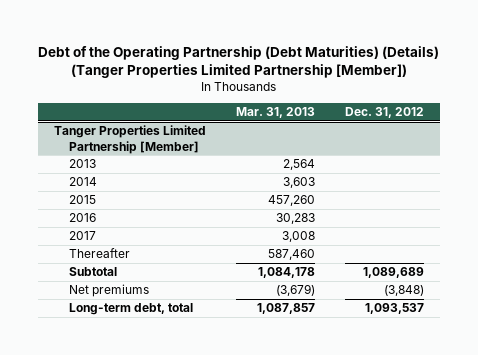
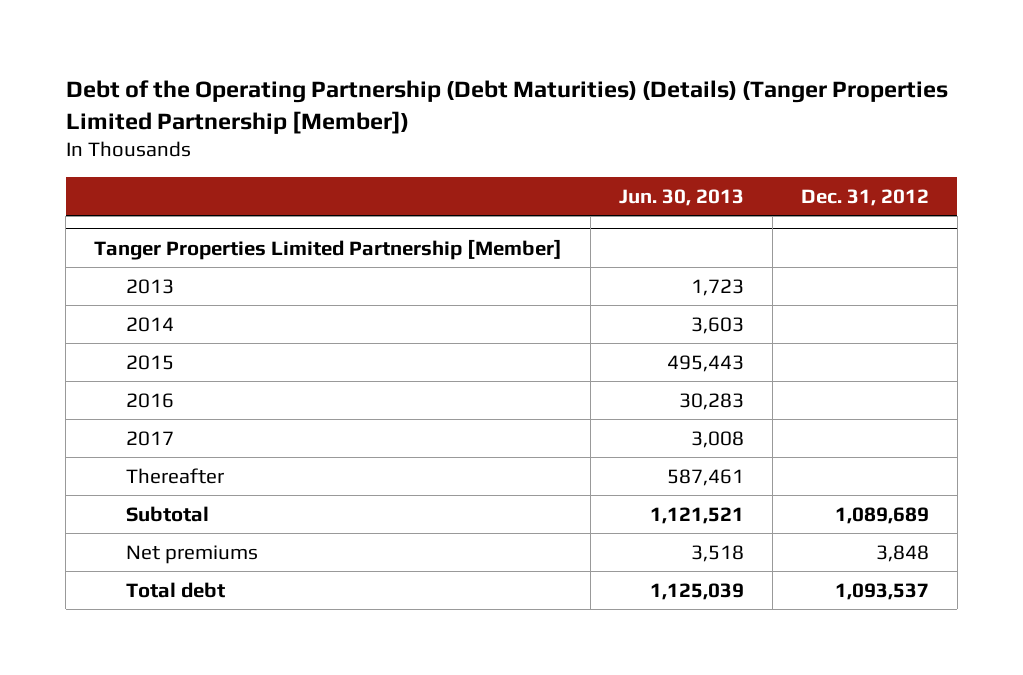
- | Mar. 31, 2013 | Dec. 31, 2012
+ | Jun. 30, 2013 | Dec. 31, 2012
@ Tanger Properties Limited Partnership [Member]
- Net premiums | (3,679) | (3,848)
- Long-term debt, total | 1,087,857 | 1,093,537
+ Net premiums | 3,518 | 3,848
+ Total debt | 1,125,039 | 1,093,537

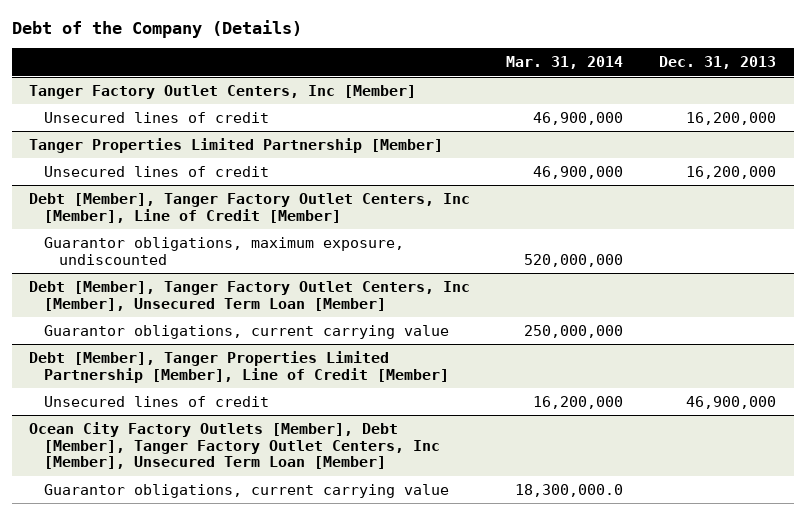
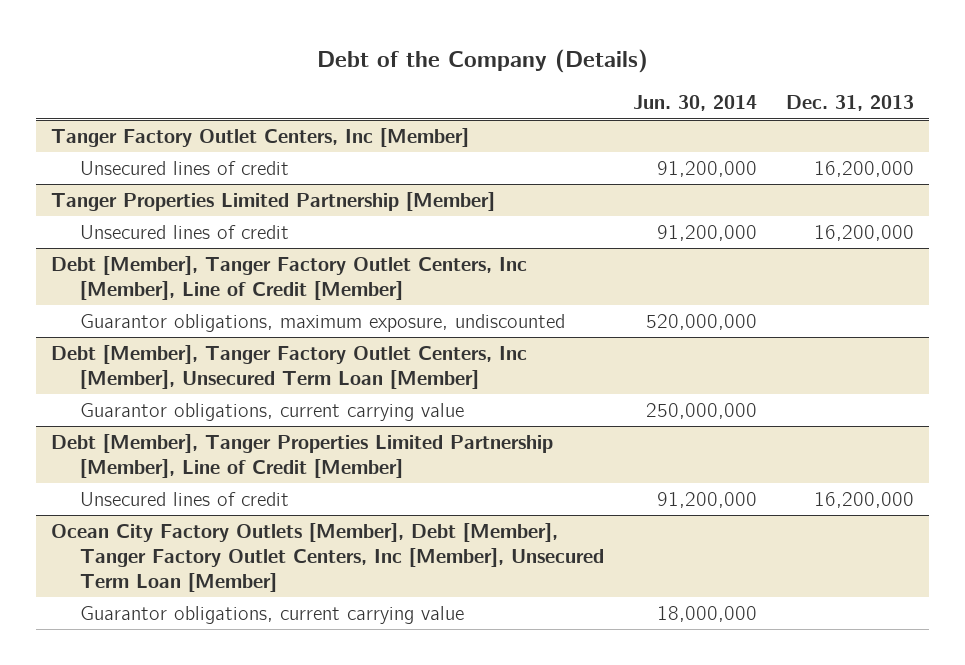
- | Mar. 31, 2014 | Dec. 31, 2013
+ | Jun. 30, 2014 | Dec. 31, 2013
@ Debt [Member], Tanger Properties Limited Partnership [Member], Line of Credit [Member]
- Unsecured lines of credit | 16,200,000 | 46,900,000
+ Unsecured lines of credit | 91,200,000 | 16,200,000

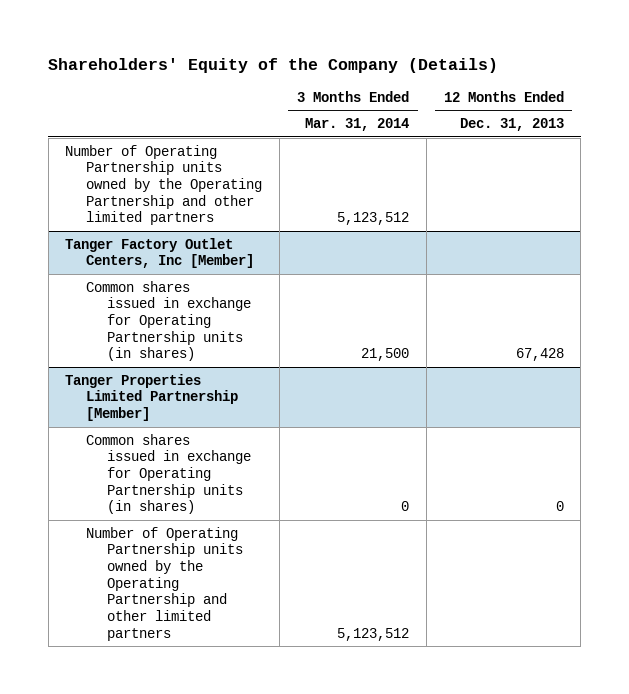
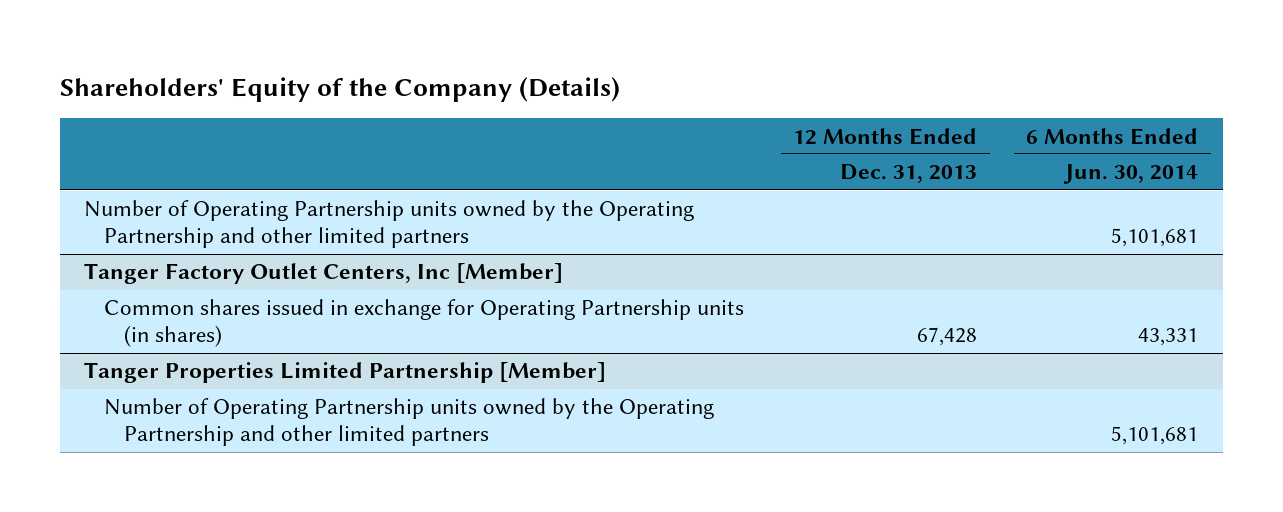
- | 3 Months Ended Mar. 31, 2014 | 12 Months Ended Dec. 31, 2013
+ | 12 Months Ended Dec. 31, 2013 | 6 Months Ended Jun. 30, 2014
@ Tanger Properties Limited Partnership [Member]
- Common shares issued in exchange for Operating Partnership units (in shares) | 0 | 0

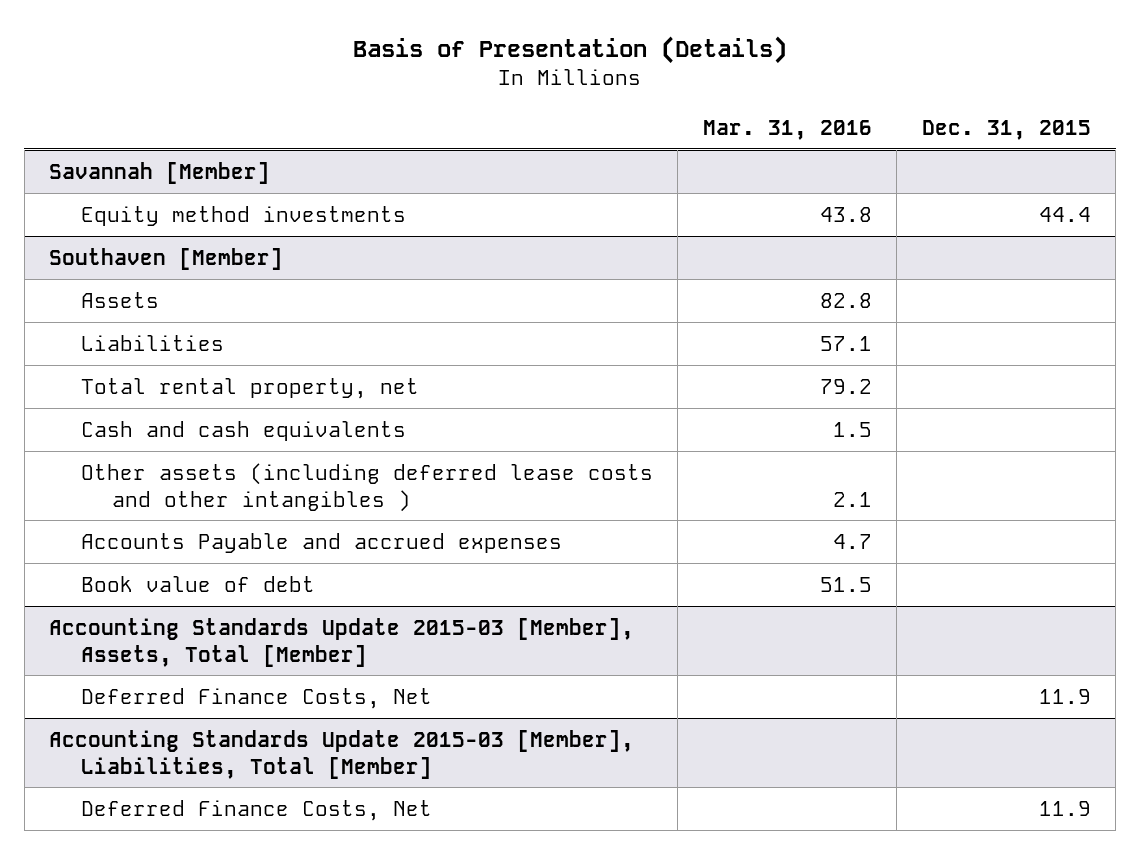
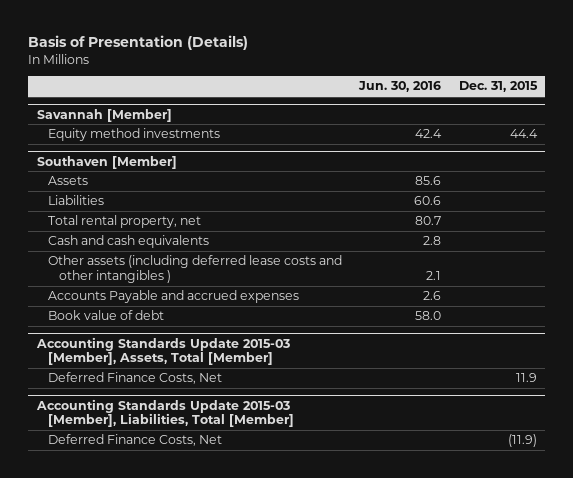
- | Mar. 31, 2016 | Dec. 31, 2015
+ | Jun. 30, 2016 | Dec. 31, 2015
@ Accounting Standards Update 2015-03 [Member], Liabilities, Total [Member]
- Deferred Finance Costs, Net | | 11.9
+ Deferred Finance Costs, Net | | (11.9)

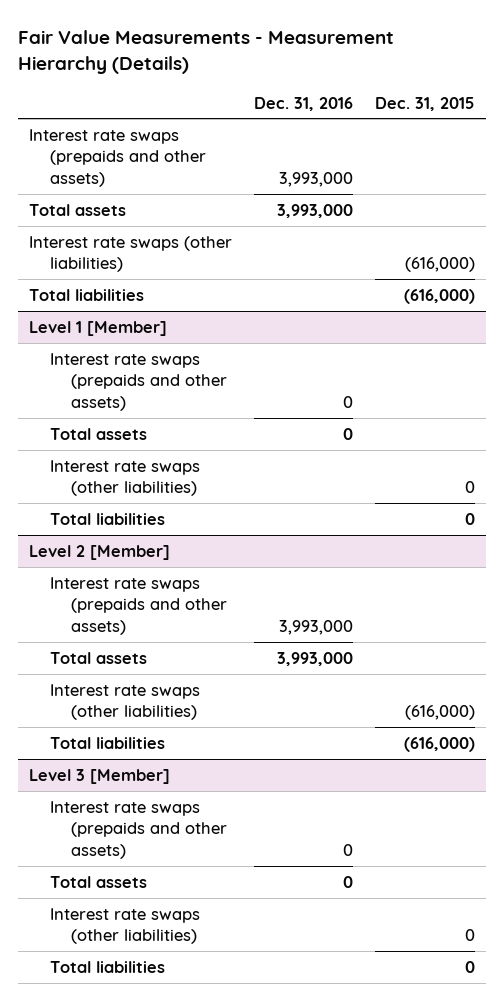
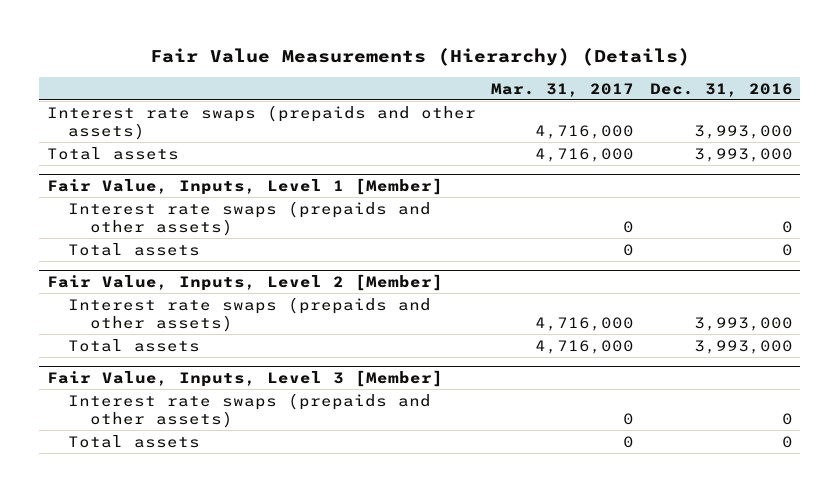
- Fair Value Measurements - Measurement Hierarchy (Details)
+ Fair Value Measurements (Hierarchy) (Details)
- | Dec. 31, 2016 | Dec. 31, 2015
+ | Mar. 31, 2017 | Dec. 31, 2016
- Interest rate swaps (other liabilities) | | (616,000)
- Total liabilities | | (616,000)
- Level 1 [Member]
+ Fair Value, Inputs, Level 1 [Member]
- Interest rate swaps (other liabilities) | | 0
- Total liabilities | | 0
- Level 2 [Member]
+ Fair Value, Inputs, Level 2 [Member]
- Interest rate swaps (other liabilities) | | (616,000)
- Total liabilities | | (616,000)
- Level 3 [Member]
+ Fair Value, Inputs, Level 3 [Member]
- Interest rate swaps (other liabilities) | | 0
- Total liabilities | | 0

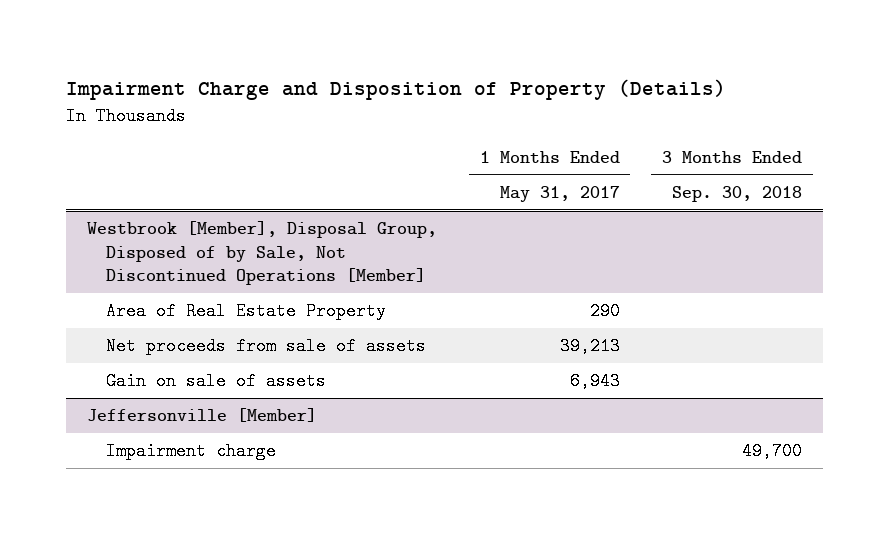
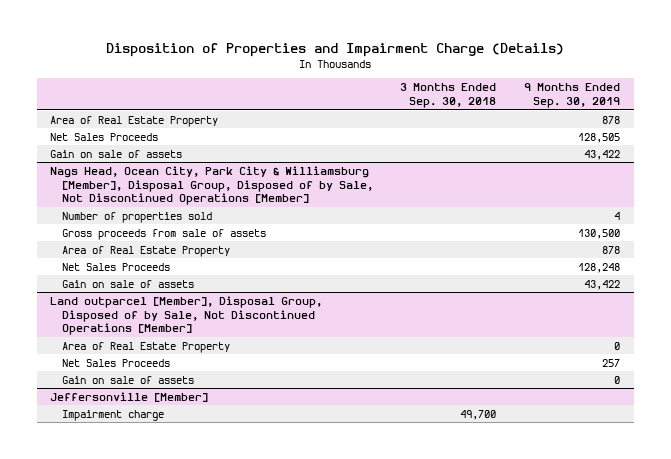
- Impairment Charge and Disposition of Property (Details)
+ Disposition of Properties and Impairment Charge (Details)
- | 1 Months Ended May 31, 2017 | 3 Months Ended Sep. 30, 2018
+ | 3 Months Ended Sep. 30, 2018 | 9 Months Ended Sep. 30, 2019
- Westbrook [Member], Disposal Group, Disposed of by Sale, Not Discontinued Operations [Member]
+ Area of Real Estate Property | | 878
+ Net Sales Proceeds | | 128,505
+ Gain on sale of assets | | 43,422
+ Nags Head, Ocean City, Park City & Williamsburg [Member], Disposal Group, Disposed of by Sale, Not Discontinued Operations [Member]
+ Number of properties sold | | 4
+ Gross proceeds from sale of assets | | 130,500
+ Area of Real Estate Property | | 878
+ Net Sales Proceeds | | 128,248
+ Gain on sale of assets | | 43,422
+ Land outparcel [Member], Disposal Group, Disposed of by Sale, Not Discontinued Operations [Member]
- Net proceeds from sale of assets | 39,213 |
+ Net Sales Proceeds | | 257

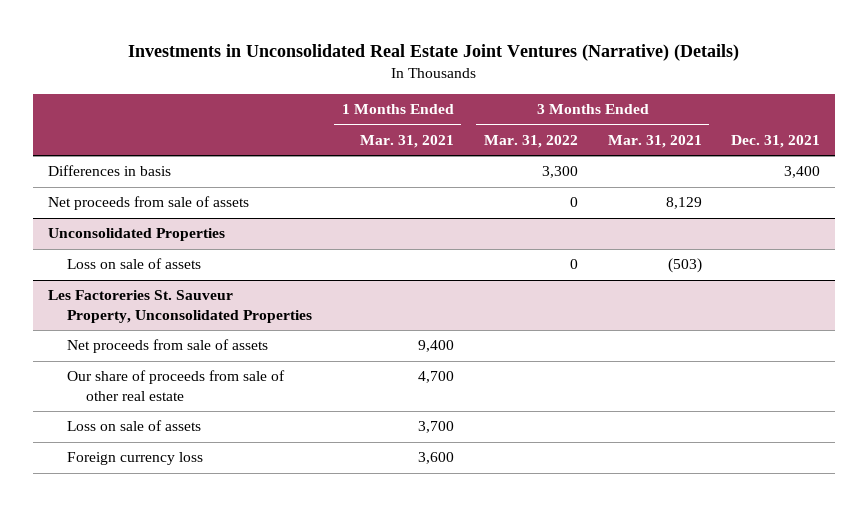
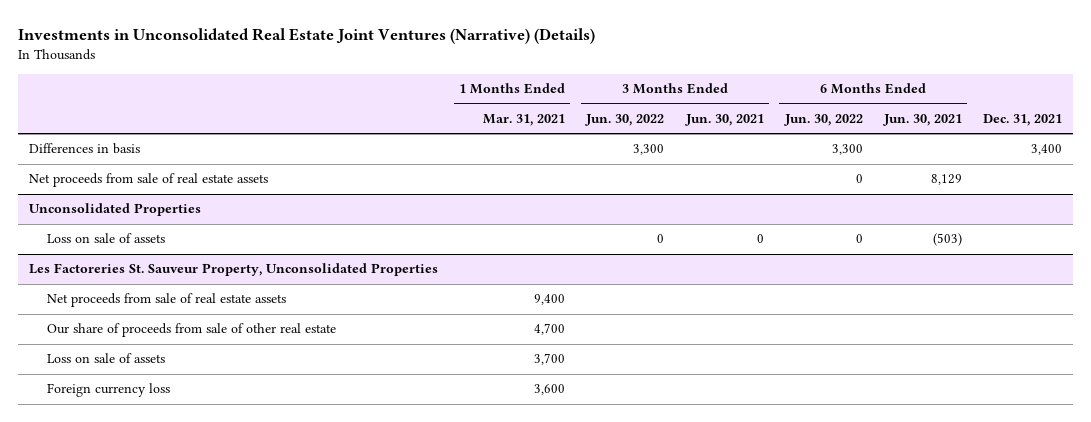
- | 1 Months Ended Mar. 31, 2021 | 3 Months Ended Mar. 31, 2022 | 3 Months Ended Mar. 31, 2021 | Dec. 31, 2021
+ | 1 Months Ended Mar. 31, 2021 | 3 Months Ended Jun. 30, 2022 | 3 Months Ended Jun. 30, 2021 | 6 Months Ended Jun. 30, 2022 | 6 Months Ended Jun. 30, 2021 | Dec. 31, 2021
- Net proceeds from sale of assets | | 0 | 8,129 |
+ Net proceeds from sale of real estate assets | | | | 0 | 8,129 |
@ Les Factoreries St. Sauveur Property, Unconsolidated Properties
- Net proceeds from sale of assets | 9,400 | | |
+ Net proceeds from sale of real estate assets | 9,400 | | | | |

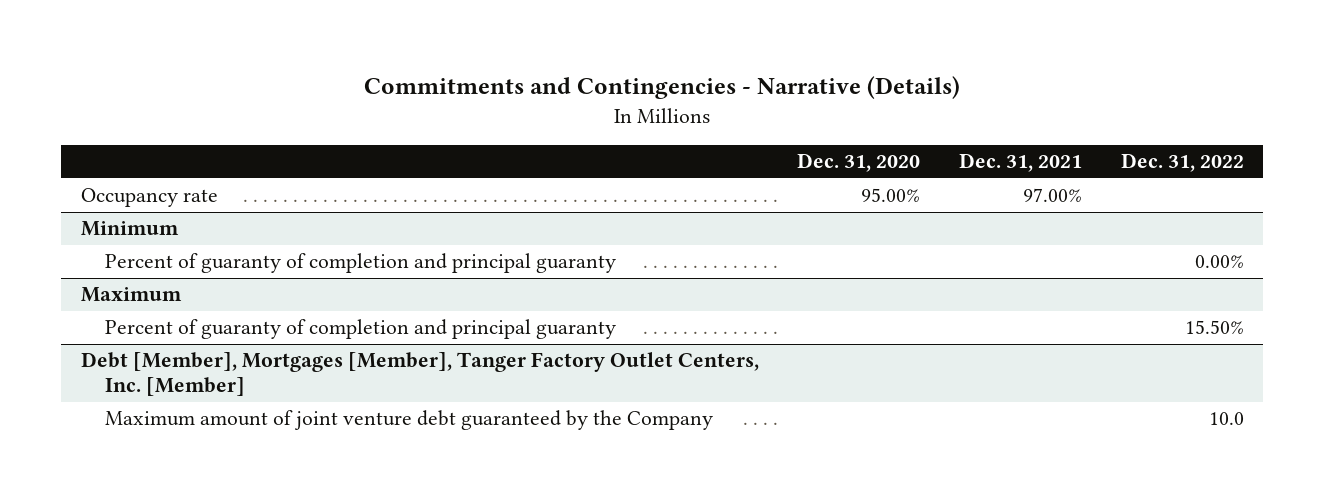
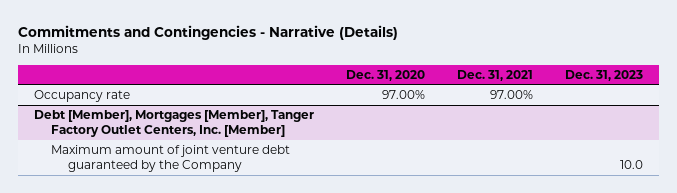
- | Dec. 31, 2020 | Dec. 31, 2021 | Dec. 31, 2022
+ | Dec. 31, 2020 | Dec. 31, 2021 | Dec. 31, 2023
- Occupancy rate | 95.00% | 97.00% |
- Minimum
- Percent of guaranty of completion and principal guaranty | | | 0.00%
- Maximum
- Percent of guaranty of completion and principal guaranty | | | 15.50%
+ Occupancy rate | 97.00% | 97.00% |

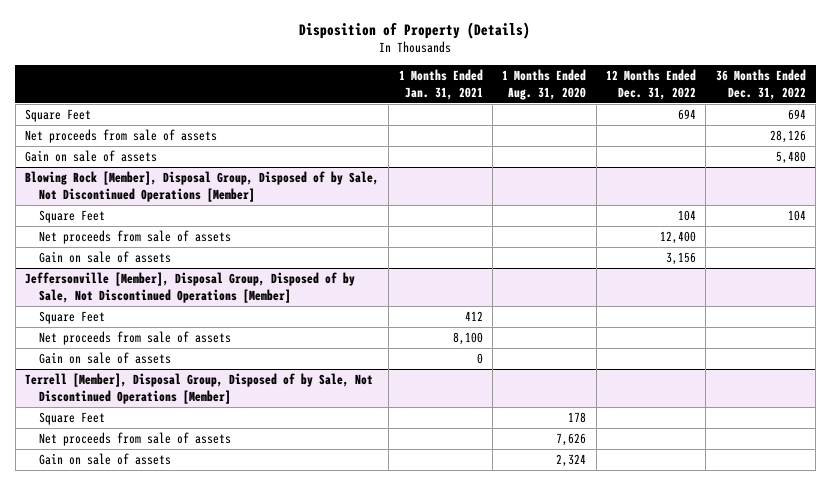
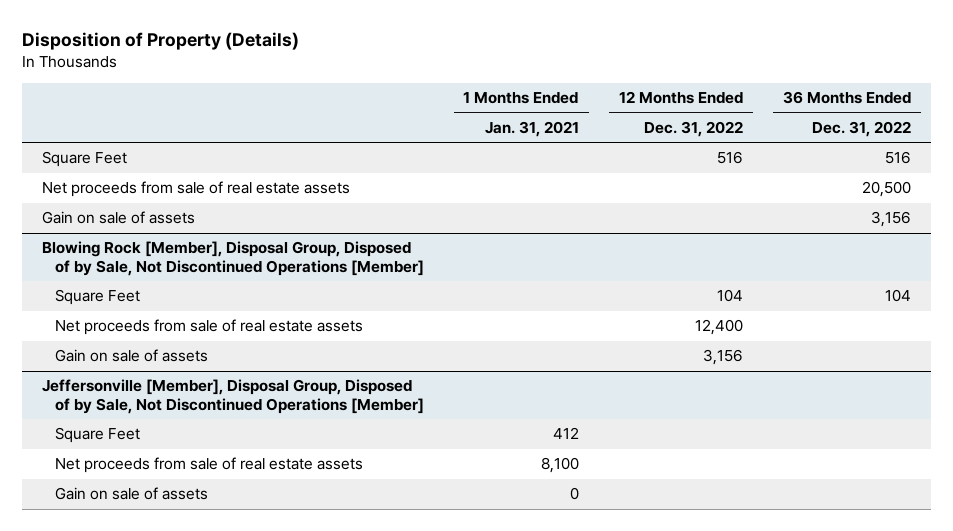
- | 1 Months Ended Jan. 31, 2021 | 1 Months Ended Aug. 31, 2020 | 12 Months Ended Dec. 31, 2022 | 36 Months Ended Dec. 31, 2022
+ | 1 Months Ended Jan. 31, 2021 | 12 Months Ended Dec. 31, 2022 | 36 Months Ended Dec. 31, 2022
- Square Feet | | | 694 | 694
- Net proceeds from sale of assets | | | | 28,126
- Gain on sale of assets | | | | 5,480
+ Square Feet | | 516 | 516
+ Net proceeds from sale of real estate assets | | | 20,500
+ Gain on sale of assets | | | 3,156
@ Blowing Rock [Member], Disposal Group, Disposed of by Sale, Not Discontinued Operations [Member]
- Net proceeds from sale of assets | | | 12,400 |
+ Net proceeds from sale of real estate assets | | 12,400 |
@ Jeffersonville [Member], Disposal Group, Disposed of by Sale, Not Discontinued Operations [Member]
- Net proceeds from sale of assets | 8,100 | | |
+ Net proceeds from sale of real estate assets | 8,100 | |
- Terrell [Member], Disposal Group, Disposed of by Sale, Not Discontinued Operations [Member]
- Square Feet | | 178 | |
- Net proceeds from sale of assets | | 7,626 | |
- Gain on sale of assets | | 2,324 | |

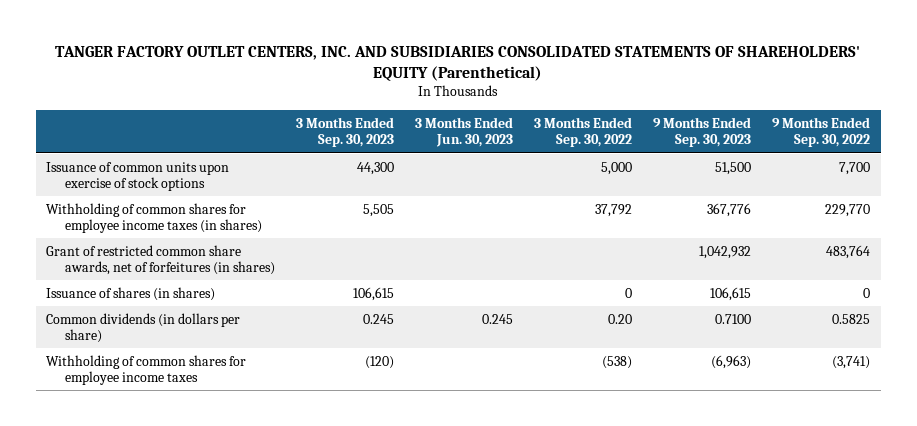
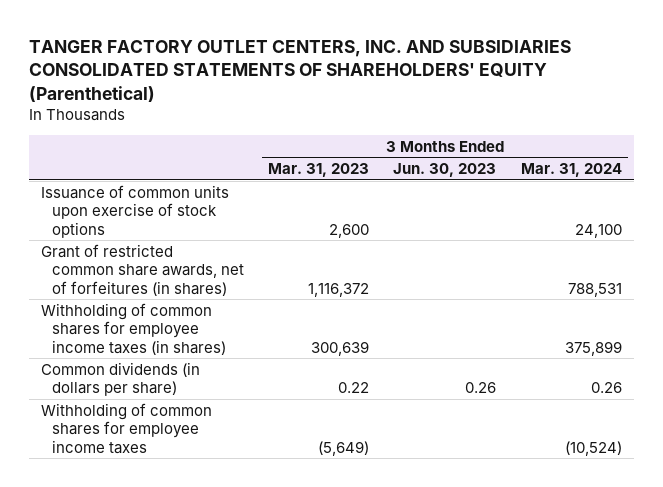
- | 3 Months Ended Sep. 30, 2023 | 3 Months Ended Jun. 30, 2023 | 3 Months Ended Sep. 30, 2022 | 9 Months Ended Sep. 30, 2023 | 9 Months Ended Sep. 30, 2022
+ | 3 Months Ended Mar. 31, 2023 | 3 Months Ended Jun. 30, 2023 | 3 Months Ended Mar. 31, 2024
- Issuance of shares (in shares) | 106,615 | | 0 | 106,615 | 0
- Common dividends (in dollars per share) | 0.245 | 0.245 | 0.20 | 0.7100 | 0.5825
moved down: Withholding of common shares for employee income taxes (in shares) | 300,639 | | 375,899
+ Common dividends (in dollars per share) | 0.22 | 0.26 | 0.26

